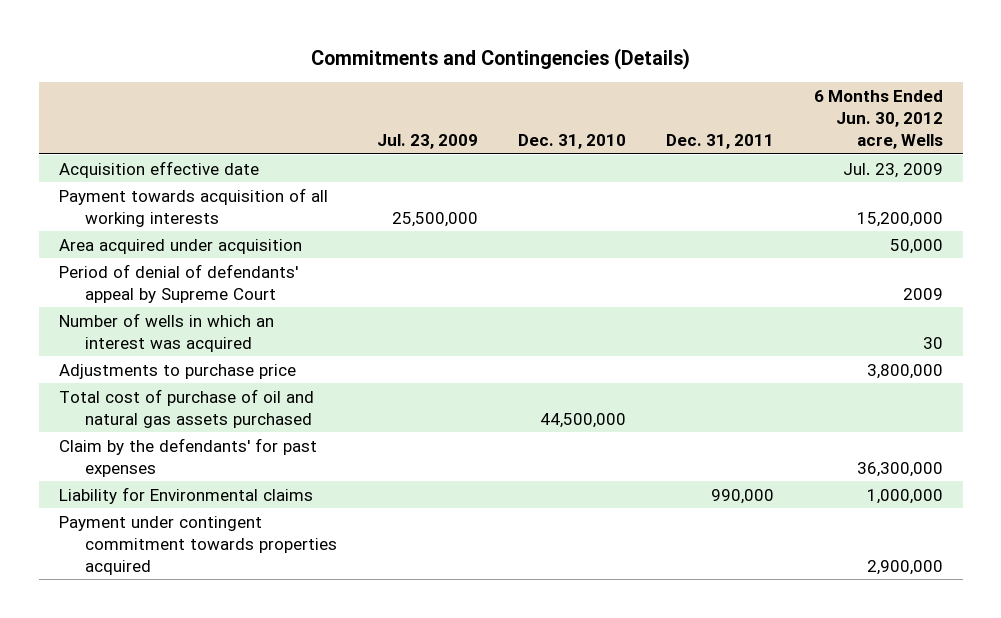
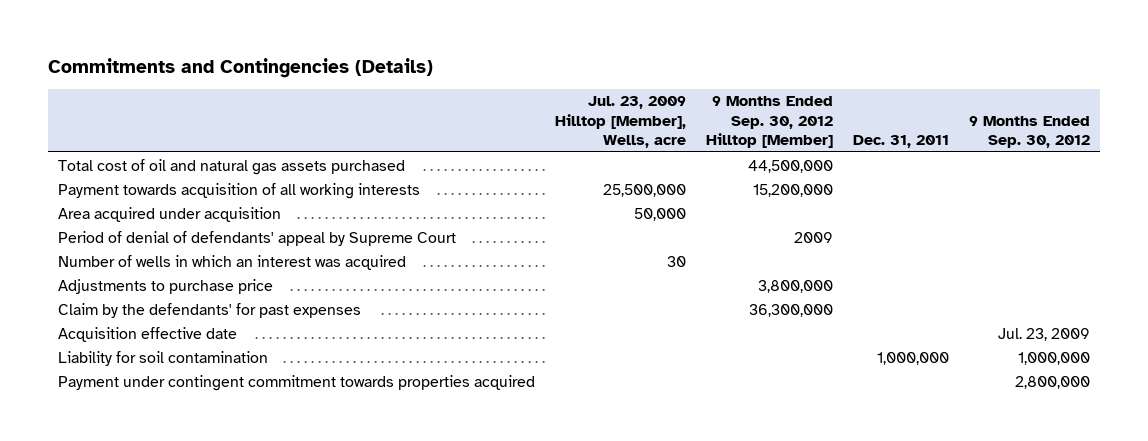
- | Jul. 23, 2009 | Dec. 31, 2010 | Dec. 31, 2011 | 6 Months Ended Jun. 30, 2012 acre, Wells
+ | Jul. 23, 2009 Hilltop [Member], Wells, acre | 9 Months Ended Sep. 30, 2012 Hilltop [Member] | Dec. 31, 2011 | 9 Months Ended Sep. 30, 2012
+ Total cost of oil and natural gas assets purchased | | 44,500,000 | |
- Total cost of purchase of oil and natural gas assets purchased | | 44,500,000 | |
- Liability for Environmental claims | | | 990,000 | 1,000,000
moved down: Acquisition effective date | | | | Jul. 23, 2009
+ Liability for soil contamination | | | 1,000,000 | 1,000,000

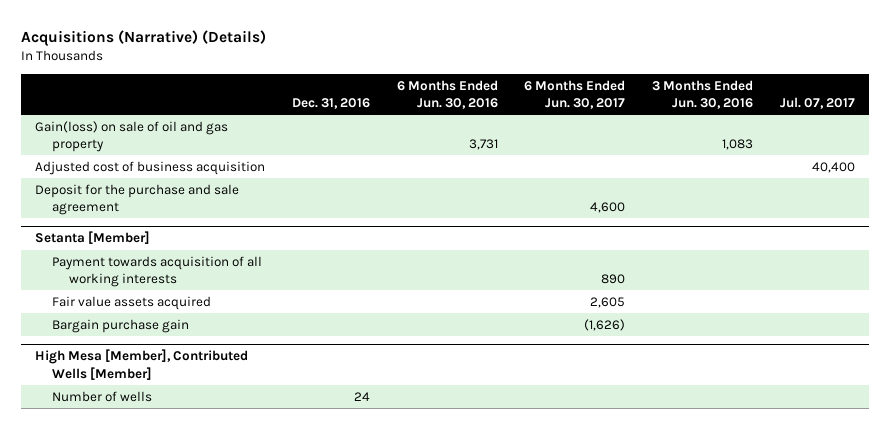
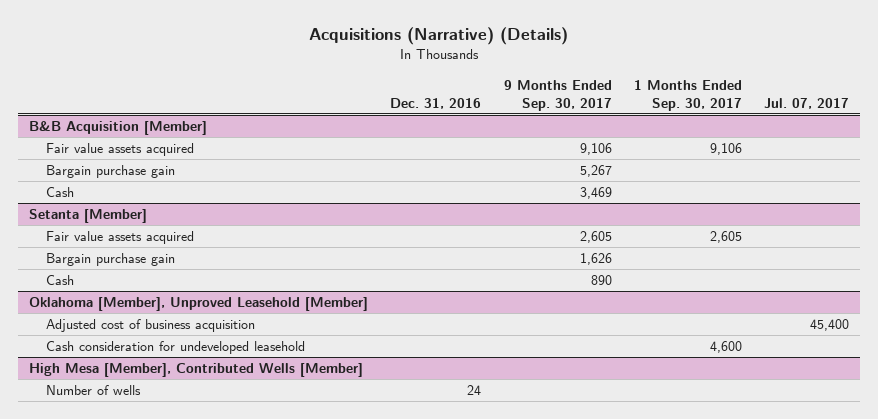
- | Dec. 31, 2016 | 6 Months Ended Jun. 30, 2016 | 6 Months Ended Jun. 30, 2017 | 3 Months Ended Jun. 30, 2016 | Jul. 07, 2017
+ | Dec. 31, 2016 | 9 Months Ended Sep. 30, 2017 | 1 Months Ended Sep. 30, 2017 | Jul. 07, 2017
- Gain(loss) on sale of oil and gas property | | 3,731 | | 1,083 |
- Adjusted cost of business acquisition | | | | | 40,400
- Deposit for the purchase and sale agreement | | | 4,600 | |
+ B&B Acquisition [Member]
+ Fair value assets acquired | | 9,106 | 9,106 |
+ Bargain purchase gain | | 5,267 | |
+ Cash | | 3,469 | |
@ Setanta [Member]
- Payment towards acquisition of all working interests | | | 890 | |
+ Cash | | 890 | |
+ Oklahoma [Member], Unproved Leasehold [Member]
+ Adjusted cost of business acquisition | | | | 45,400
+ Cash consideration for undeveloped leasehold | | | 4,600 |

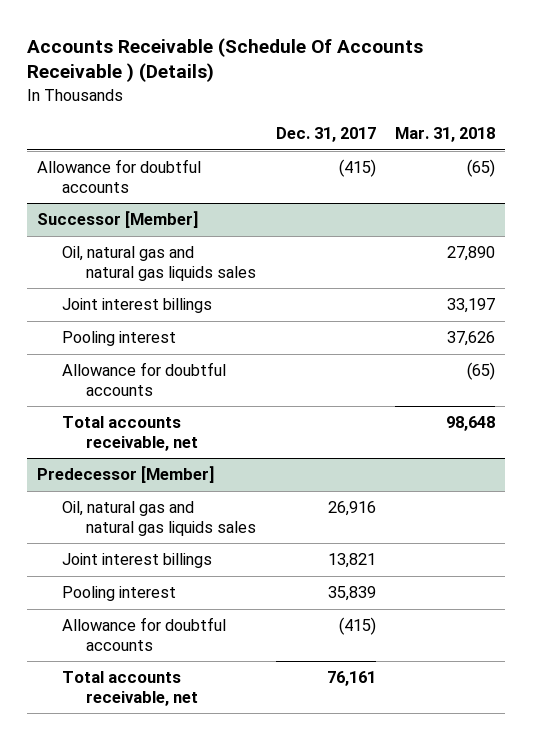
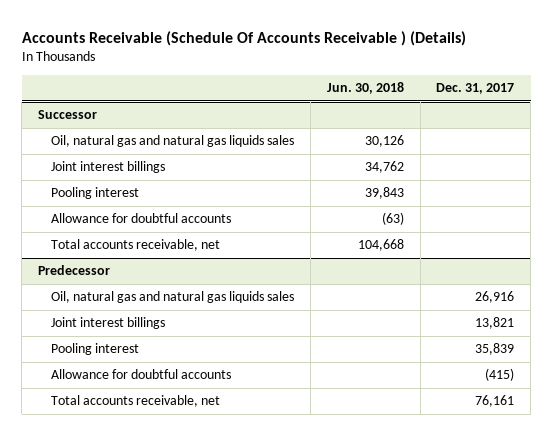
- | Dec. 31, 2017 | Mar. 31, 2018
+ | Jun. 30, 2018 | Dec. 31, 2017
- Allowance for doubtful accounts | (415) | (65)
- Successor [Member]
+ Successor
- Predecessor [Member]
+ Predecessor

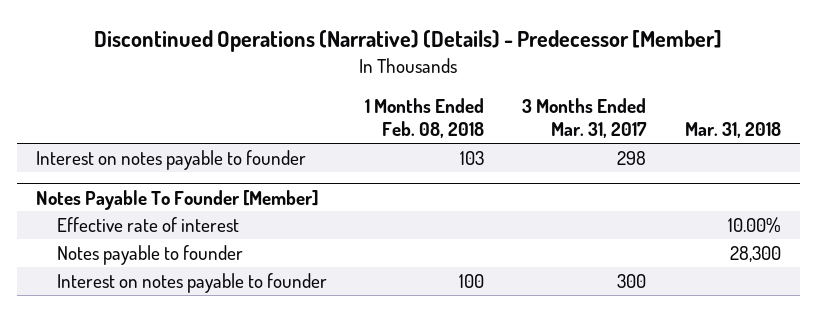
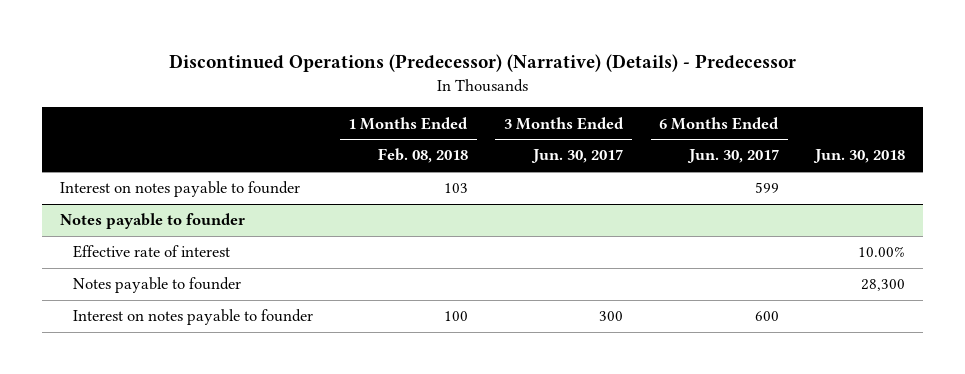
- Discontinued Operations (Narrative) (Details) - Predecessor [Member]
+ Discontinued Operations (Predecessor) (Narrative) (Details) - Predecessor
- | 1 Months Ended Feb. 08, 2018 | 3 Months Ended Mar. 31, 2017 | Mar. 31, 2018
+ | 1 Months Ended Feb. 08, 2018 | 3 Months Ended Jun. 30, 2017 | 6 Months Ended Jun. 30, 2017 | Jun. 30, 2018
- Notes Payable To Founder [Member]
+ Notes payable to founder

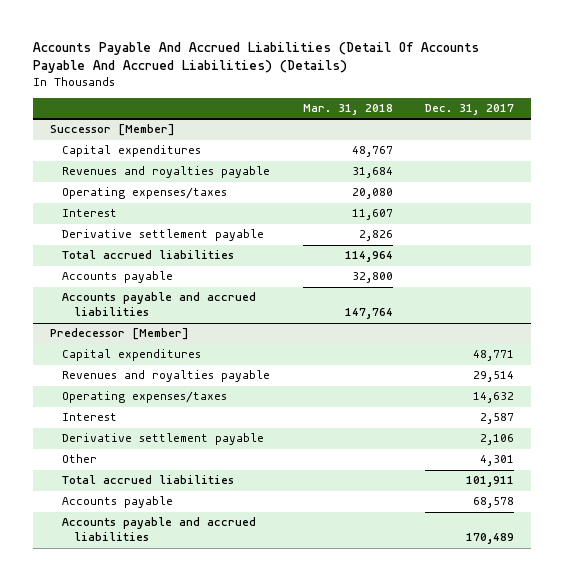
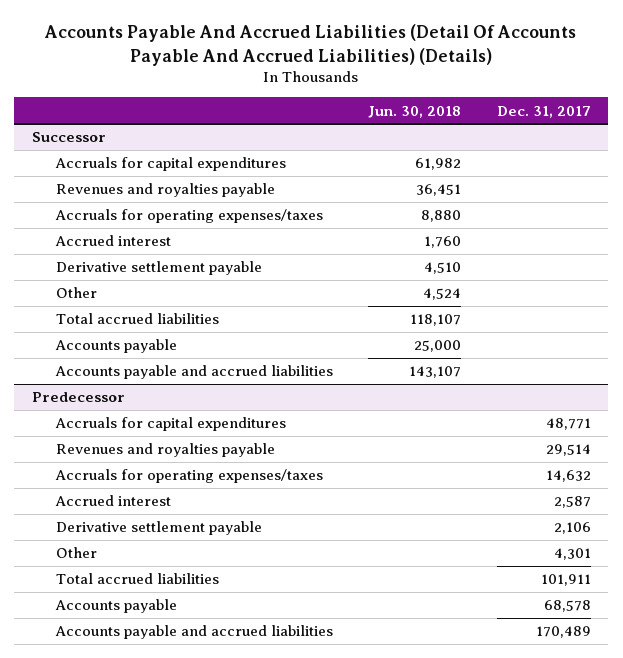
- | Mar. 31, 2018 | Dec. 31, 2017
+ | Jun. 30, 2018 | Dec. 31, 2017
- Successor [Member]
- Capital expenditures | 48,767 |
+ Successor
+ Accruals for capital expenditures | 61,982 |
- Operating expenses/taxes | 20,080 |
- Interest | 11,607 |
+ Accruals for operating expenses/taxes | 8,880 |
+ Accrued interest | 1,760 |
+ Other | 4,524 |
- Predecessor [Member]
- Capital expenditures | | 48,771
+ Predecessor
+ Accruals for capital expenditures | | 48,771
- Operating expenses/taxes | | 14,632
- Interest | | 2,587
+ Accruals for operating expenses/taxes | | 14,632
+ Accrued interest | | 2,587

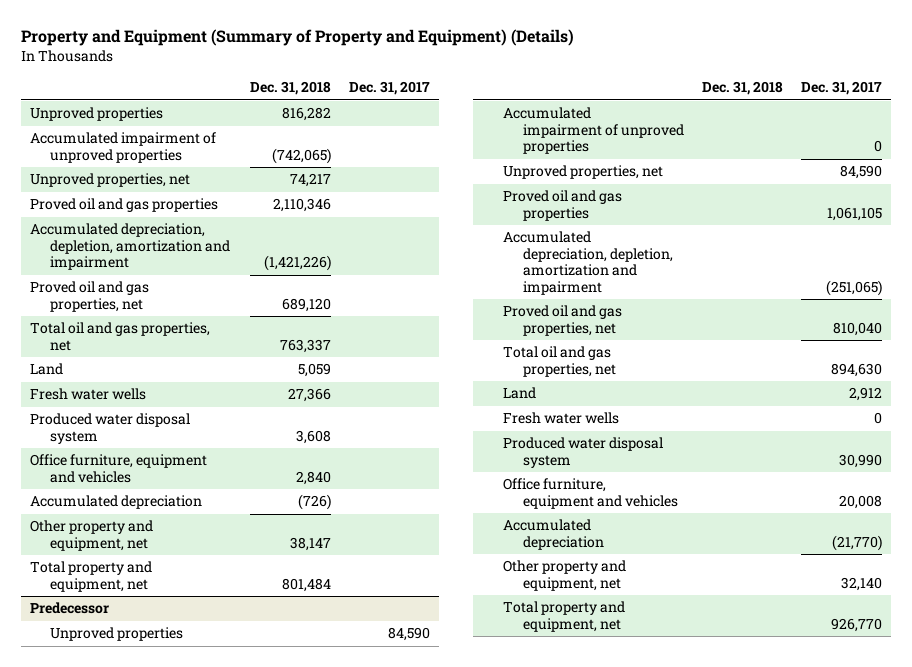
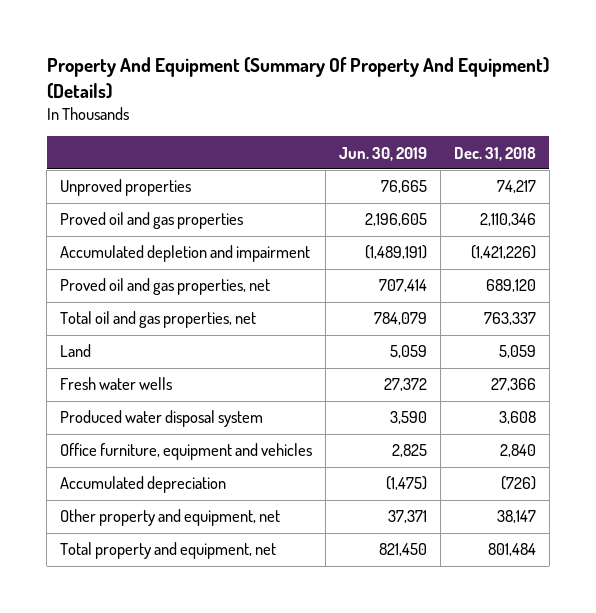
- Property and Equipment (Summary of Property and Equipment) (Details)
+ Property And Equipment (Summary Of Property And Equipment) (Details)
- | Dec. 31, 2018 | Dec. 31, 2017
+ | Jun. 30, 2019 | Dec. 31, 2018
- Unproved properties | 816,282 |
- Accumulated impairment of unproved properties | (742,065) |
- Unproved properties, net | 74,217 |
+ Unproved properties | 76,665 | 74,217
- Accumulated depreciation, depletion, amortization and impairment | (1,421,226) |
+ Accumulated depletion and impairment | (1,489,191) | (1,421,226)
- Predecessor
- Unproved properties | | 84,590
- Accumulated impairment of unproved properties | | 0
- Unproved properties, net | | 84,590
- Proved oil and gas properties | | 1,061,105
- Accumulated depreciation, depletion, amortization and impairment | | (251,065)
- Proved oil and gas properties, net | | 810,040
- Total oil and gas properties, net | | 894,630
- Land | | 2,912
- Fresh water wells | | 0
- Produced water disposal system | | 30,990
- Office furniture, equipment and vehicles | | 20,008
- Accumulated depreciation | | (21,770)
- Other property and equipment, net | | 32,140
- Total property and equipment, net | | 926,770

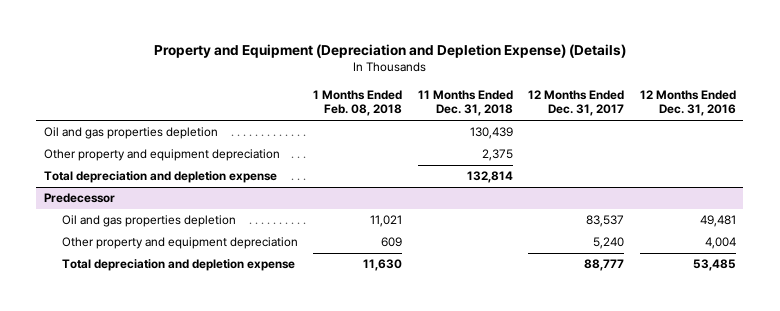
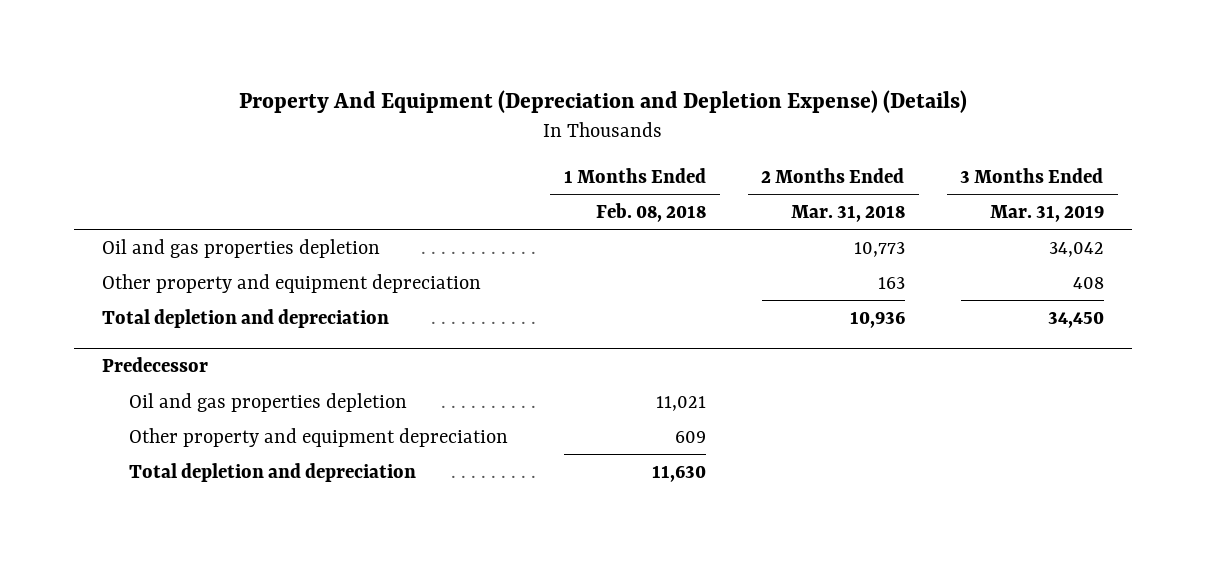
- Property and Equipment (Depreciation and Depletion Expense) (Details)
+ Property And Equipment (Depreciation and Depletion Expense) (Details)
- | 1 Months Ended Feb. 08, 2018 | 11 Months Ended Dec. 31, 2018 | 12 Months Ended Dec. 31, 2017 | 12 Months Ended Dec. 31, 2016
+ | 1 Months Ended Feb. 08, 2018 | 2 Months Ended Mar. 31, 2018 | 3 Months Ended Mar. 31, 2019
- Total depreciation and depletion expense | | 132,814 | |
+ Total depletion and depreciation | | 10,936 | 34,450
@ Predecessor
- Total depreciation and depletion expense | 11,630 | | 88,777 | 53,485
+ Total depletion and depreciation | 11,630 | |

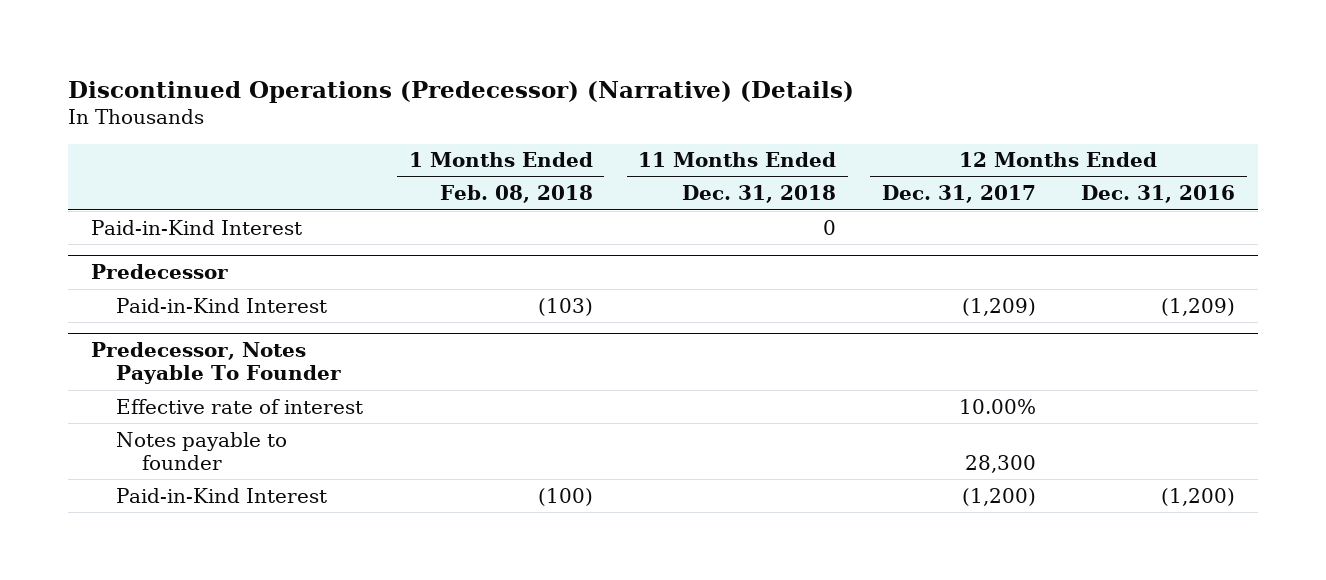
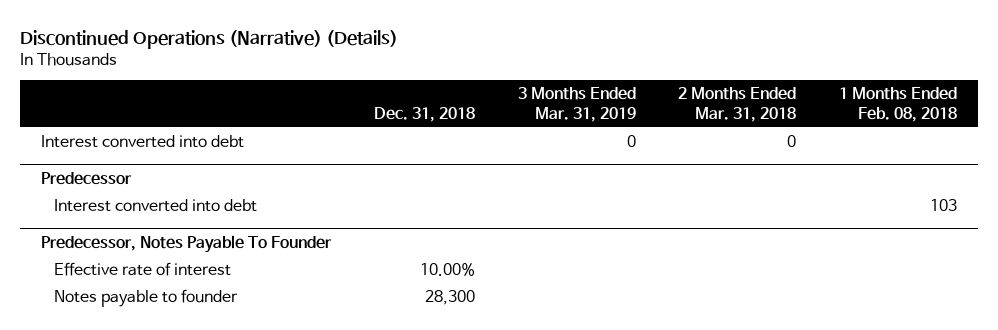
- Discontinued Operations (Predecessor) (Narrative) (Details)
+ Discontinued Operations (Narrative) (Details)
- | 1 Months Ended Feb. 08, 2018 | 11 Months Ended Dec. 31, 2018 | 12 Months Ended Dec. 31, 2017 | 12 Months Ended Dec. 31, 2016
+ | Dec. 31, 2018 | 3 Months Ended Mar. 31, 2019 | 2 Months Ended Mar. 31, 2018 | 1 Months Ended Feb. 08, 2018
- Paid-in-Kind Interest | | 0 | |
+ Interest converted into debt | | 0 | 0 |
@ Predecessor
- Paid-in-Kind Interest | (103) | | (1,209) | (1,209)
+ Interest converted into debt | | | | 103
@ Predecessor, Notes Payable To Founder
- Paid-in-Kind Interest | (100) | | (1,200) | (1,200)

